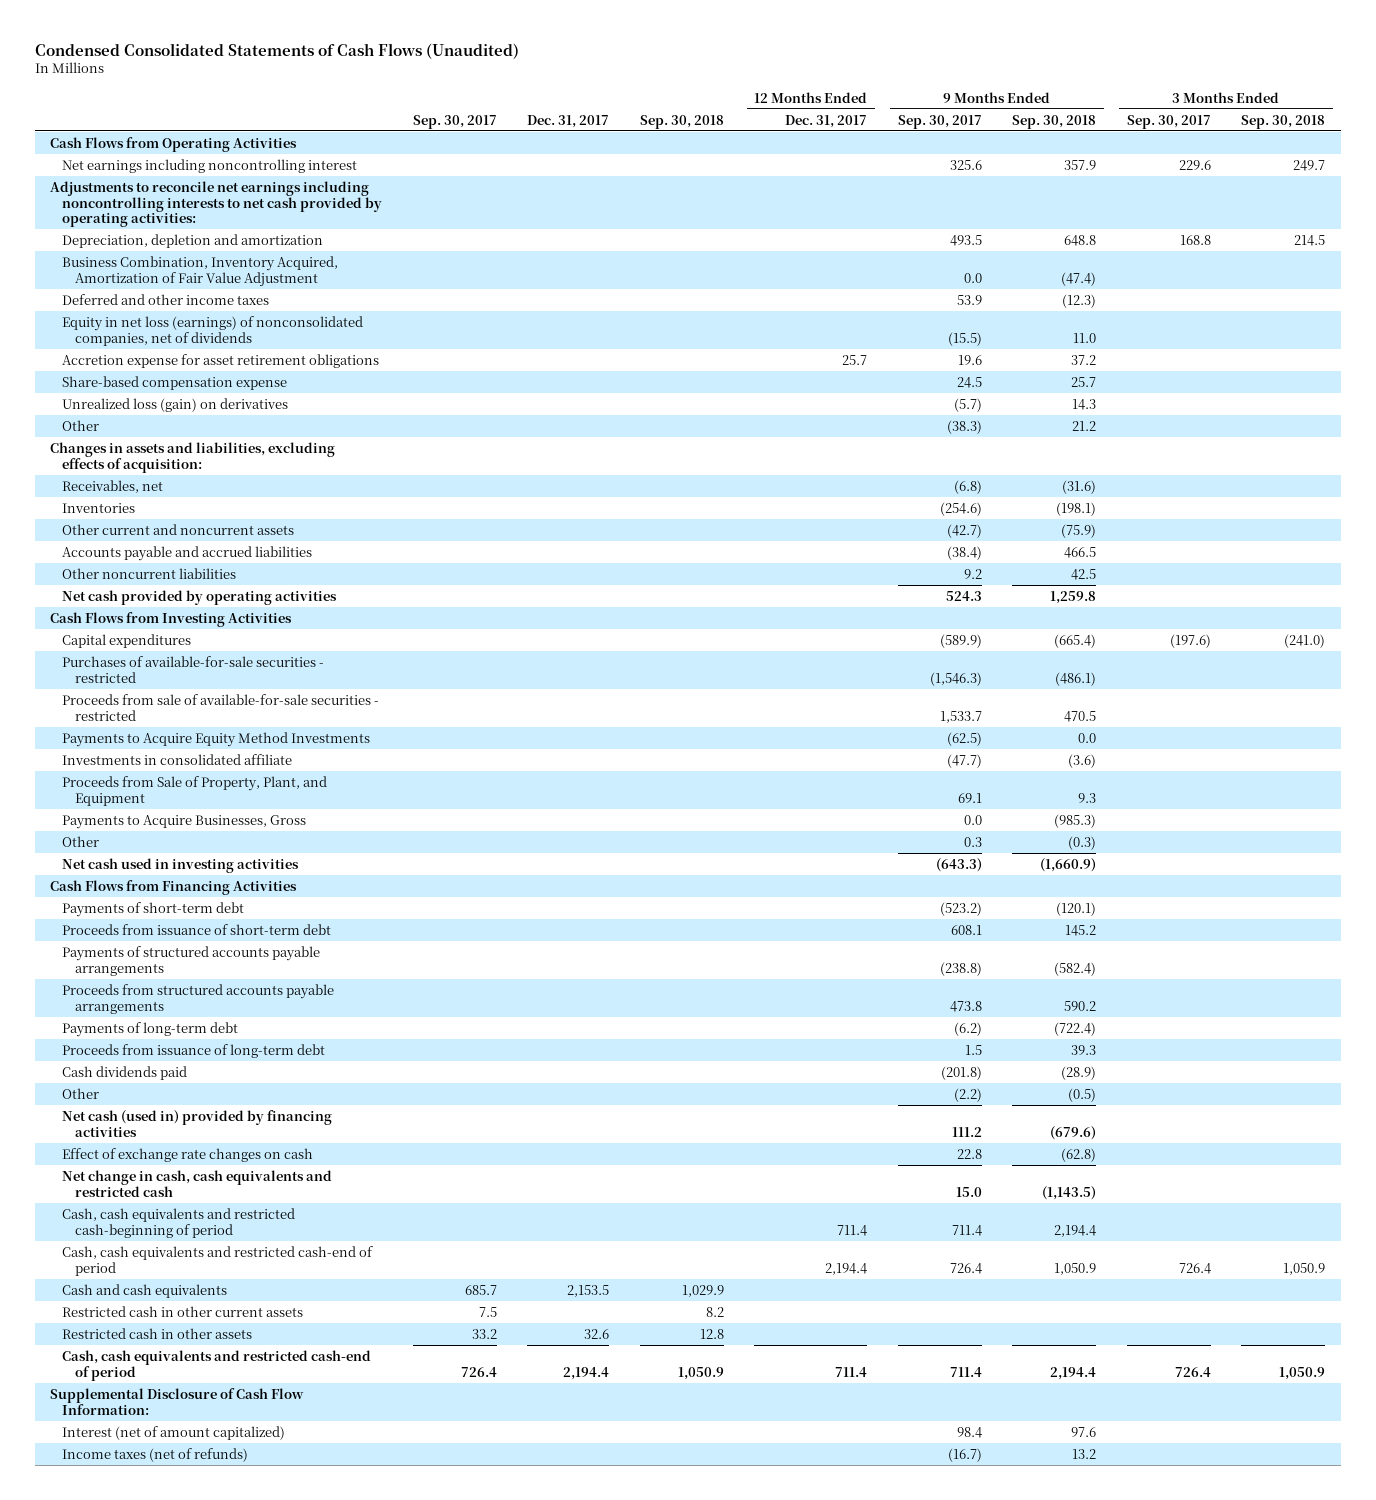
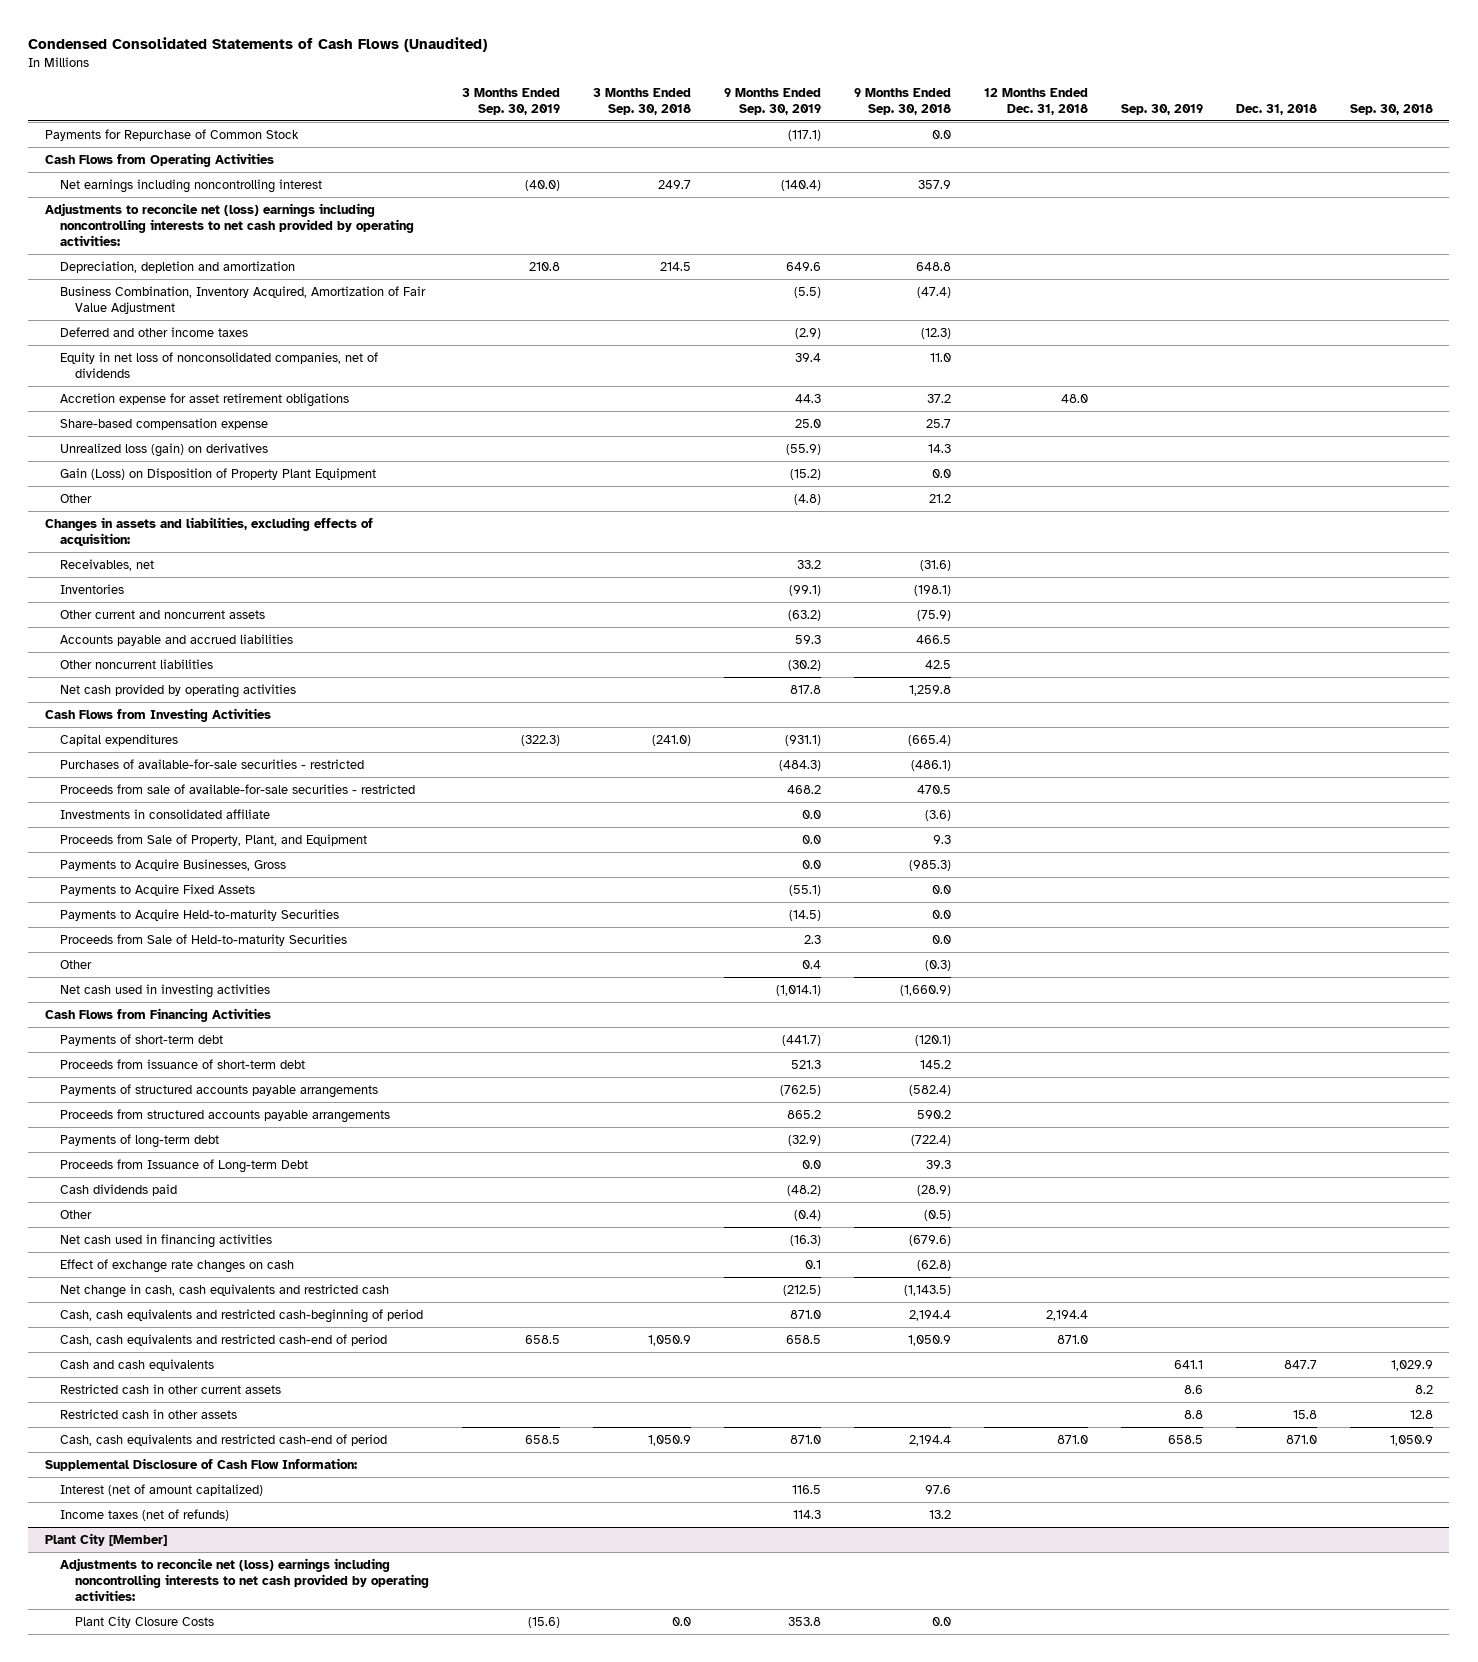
- | Sep. 30, 2017 | Dec. 31, 2017 | Sep. 30, 2018 | 12 Months Ended Dec. 31, 2017 | 9 Months Ended Sep. 30, 2017 | 9 Months Ended Sep. 30, 2018 | 3 Months Ended Sep. 30, 2017 | 3 Months Ended Sep. 30, 2018
+ | 3 Months Ended Sep. 30, 2019 | 3 Months Ended Sep. 30, 2018 | 9 Months Ended Sep. 30, 2019 | 9 Months Ended Sep. 30, 2018 | 12 Months Ended Dec. 31, 2018 | Sep. 30, 2019 | Dec. 31, 2018 | Sep. 30, 2018
+ Payments for Repurchase of Common Stock | | | (117.1) | 0.0 | | | |
- Adjustments to reconcile net earnings including noncontrolling interests to net cash provided by operating activities:
+ Adjustments to reconcile net (loss) earnings including noncontrolling interests to net cash provided by operating activities:
- Equity in net loss (earnings) of nonconsolidated companies, net of dividends | | | | | (15.5) | 11.0 | |
+ Equity in net loss of nonconsolidated companies, net of dividends | | | 39.4 | 11.0 | | | |
+ Gain (Loss) on Disposition of Property Plant Equipment | | | (15.2) | 0.0 | | | |
- Payments to Acquire Equity Method Investments | | | | | (62.5) | 0.0 | |
+ Payments to Acquire Fixed Assets | | | (55.1) | 0.0 | | | |
+ Payments to Acquire Held-to-maturity Securities | | | (14.5) | 0.0 | | | |
+ Proceeds from Sale of Held-to-maturity Securities | | | 2.3 | 0.0 | | | |
- Proceeds from issuance of long-term debt | | | | | 1.5 | 39.3 | |
+ Proceeds from Issuance of Long-term Debt | | | 0.0 | 39.3 | | | |
- Net cash (used in) provided by financing activities | | | | | 111.2 | (679.6) | |
+ Net cash used in financing activities | | | (16.3) | (679.6) | | | |
+ Plant City [Member]
+ Adjustments to reconcile net (loss) earnings including noncontrolling interests to net cash provided by operating activities:
+ Plant City Closure Costs | (15.6) | 0.0 | 353.8 | 0.0 | | | |

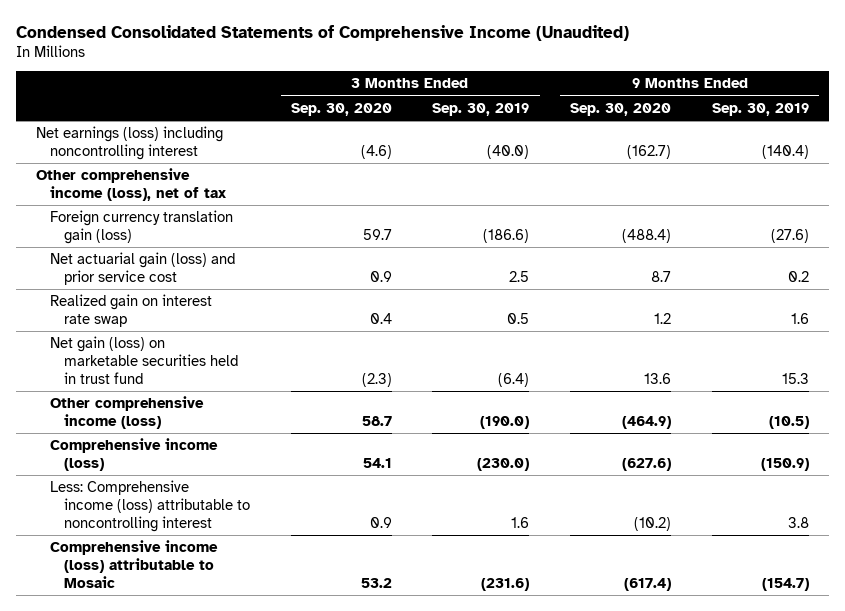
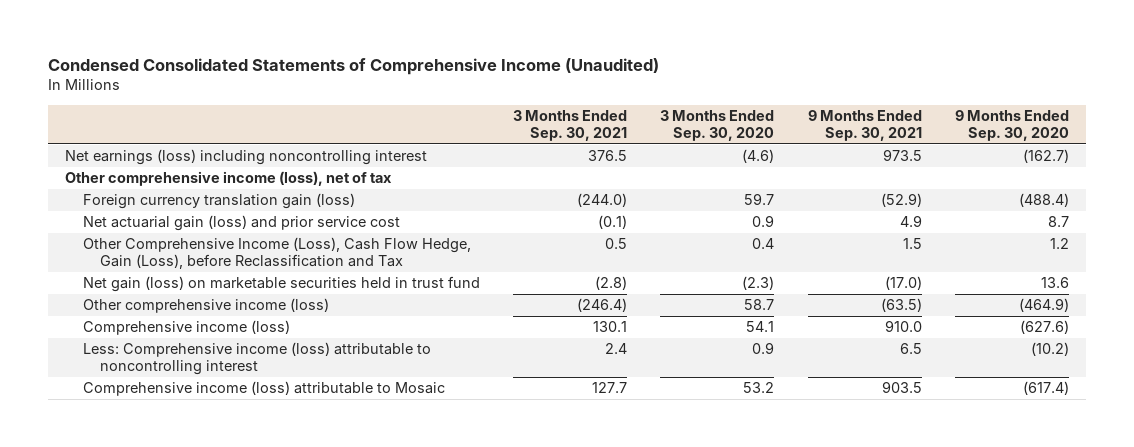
- | 3 Months Ended Sep. 30, 2020 | 3 Months Ended Sep. 30, 2019 | 9 Months Ended Sep. 30, 2020 | 9 Months Ended Sep. 30, 2019
+ | 3 Months Ended Sep. 30, 2021 | 3 Months Ended Sep. 30, 2020 | 9 Months Ended Sep. 30, 2021 | 9 Months Ended Sep. 30, 2020
- Realized gain on interest rate swap | 0.4 | 0.5 | 1.2 | 1.6
+ Other Comprehensive Income (Loss), Cash Flow Hedge, Gain (Loss), before Reclassification and Tax | 0.5 | 0.4 | 1.5 | 1.2

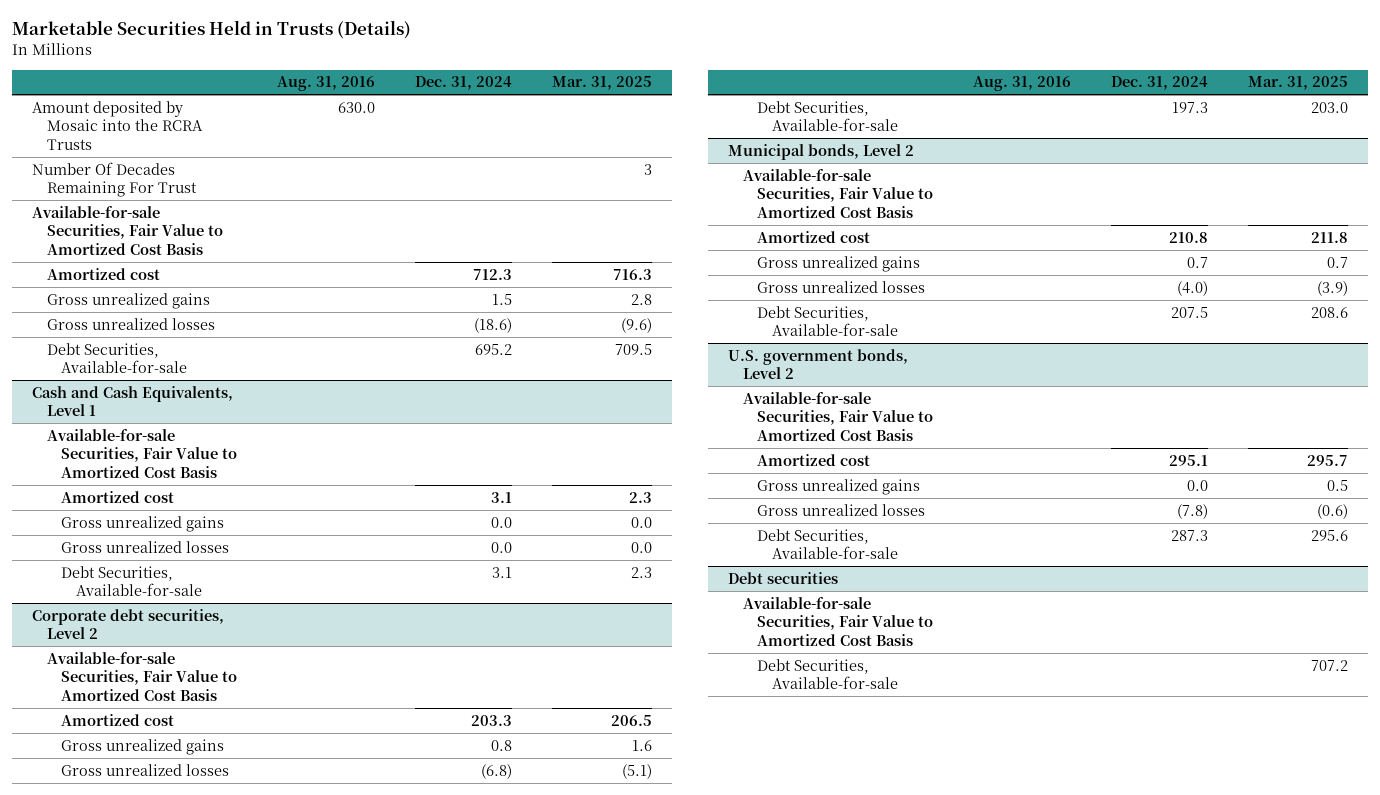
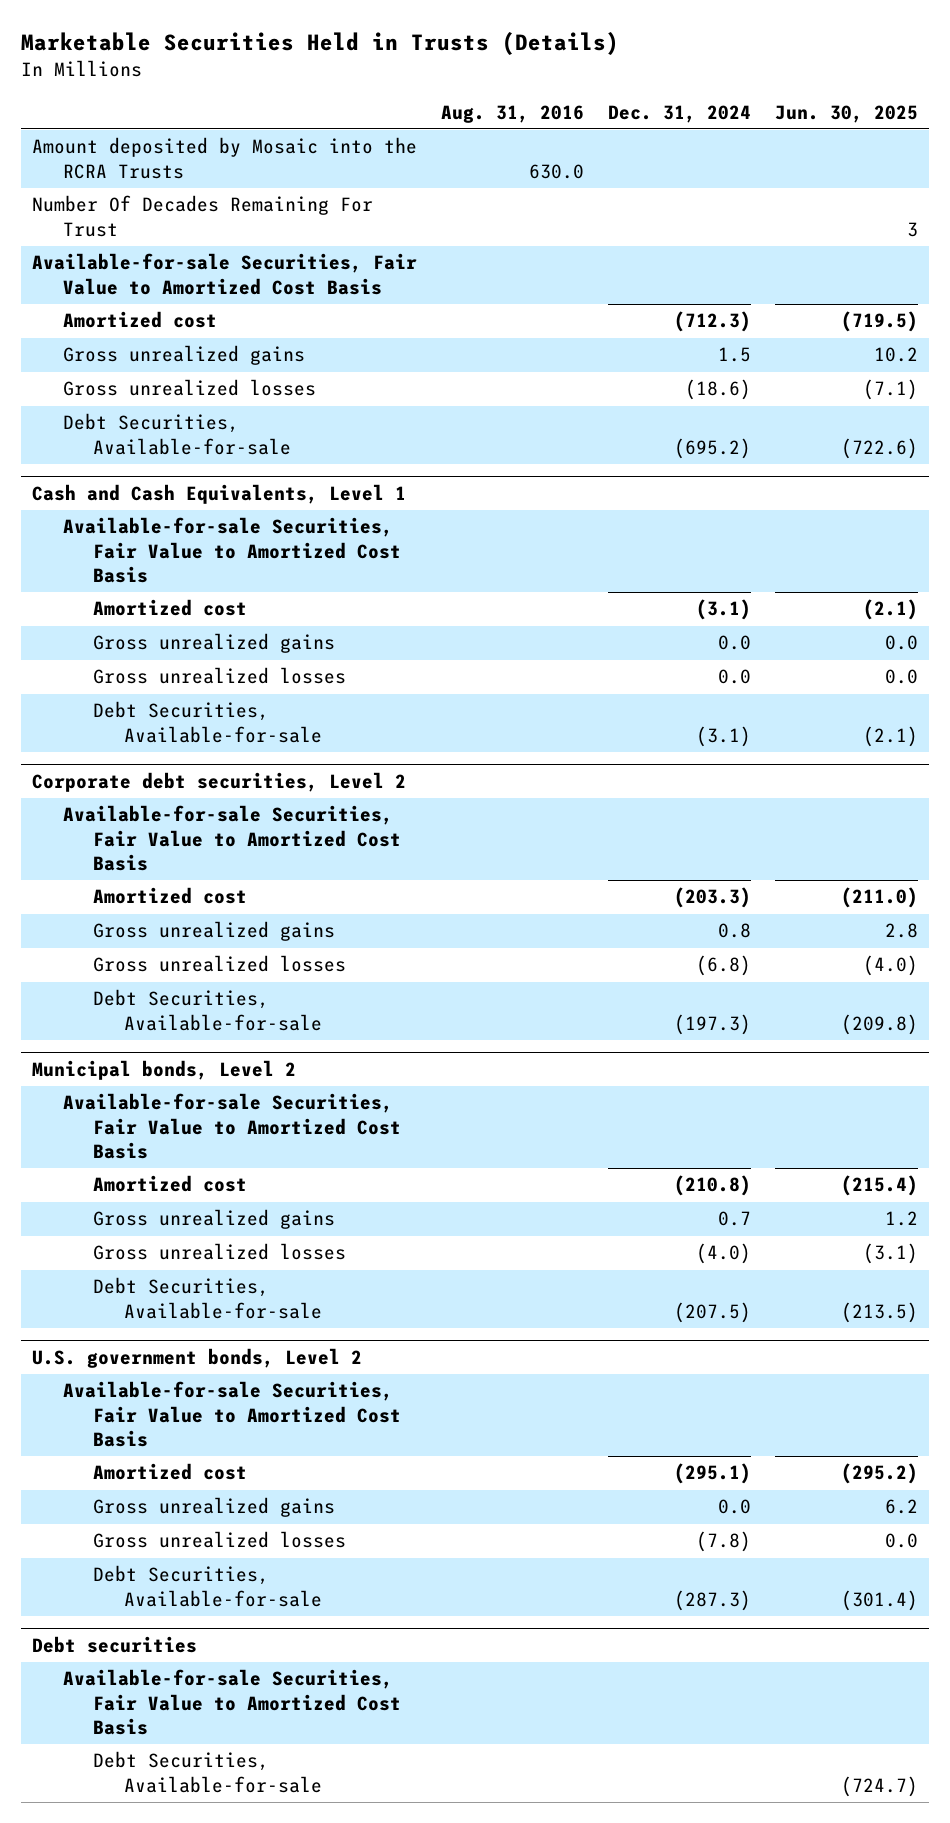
- | Aug. 31, 2016 | Dec. 31, 2024 | Mar. 31, 2025
+ | Aug. 31, 2016 | Dec. 31, 2024 | Jun. 30, 2025
- Amortized cost | | 712.3 | 716.3
+ Amortized cost | | (712.3) | (719.5)
- Debt Securities, Available-for-sale | | 695.2 | 709.5
+ Debt Securities, Available-for-sale | | (695.2) | (722.6)
@ Cash and Cash Equivalents, Level 1
- Amortized cost | | 3.1 | 2.3
+ Amortized cost | | (3.1) | (2.1)
- Debt Securities, Available-for-sale | | 3.1 | 2.3
+ Debt Securities, Available-for-sale | | (3.1) | (2.1)
@ Corporate debt securities, Level 2
- Amortized cost | | 203.3 | 206.5
+ Amortized cost | | (203.3) | (211.0)
- Debt Securities, Available-for-sale | | 197.3 | 203.0
+ Debt Securities, Available-for-sale | | (197.3) | (209.8)
@ Municipal bonds, Level 2
- Amortized cost | | 210.8 | 211.8
+ Amortized cost | | (210.8) | (215.4)
- Debt Securities, Available-for-sale | | 207.5 | 208.6
+ Debt Securities, Available-for-sale | | (207.5) | (213.5)
@ U.S. government bonds, Level 2
- Amortized cost | | 295.1 | 295.7
+ Amortized cost | | (295.1) | (295.2)
- Debt Securities, Available-for-sale | | 287.3 | 295.6
+ Debt Securities, Available-for-sale | | (287.3) | (301.4)

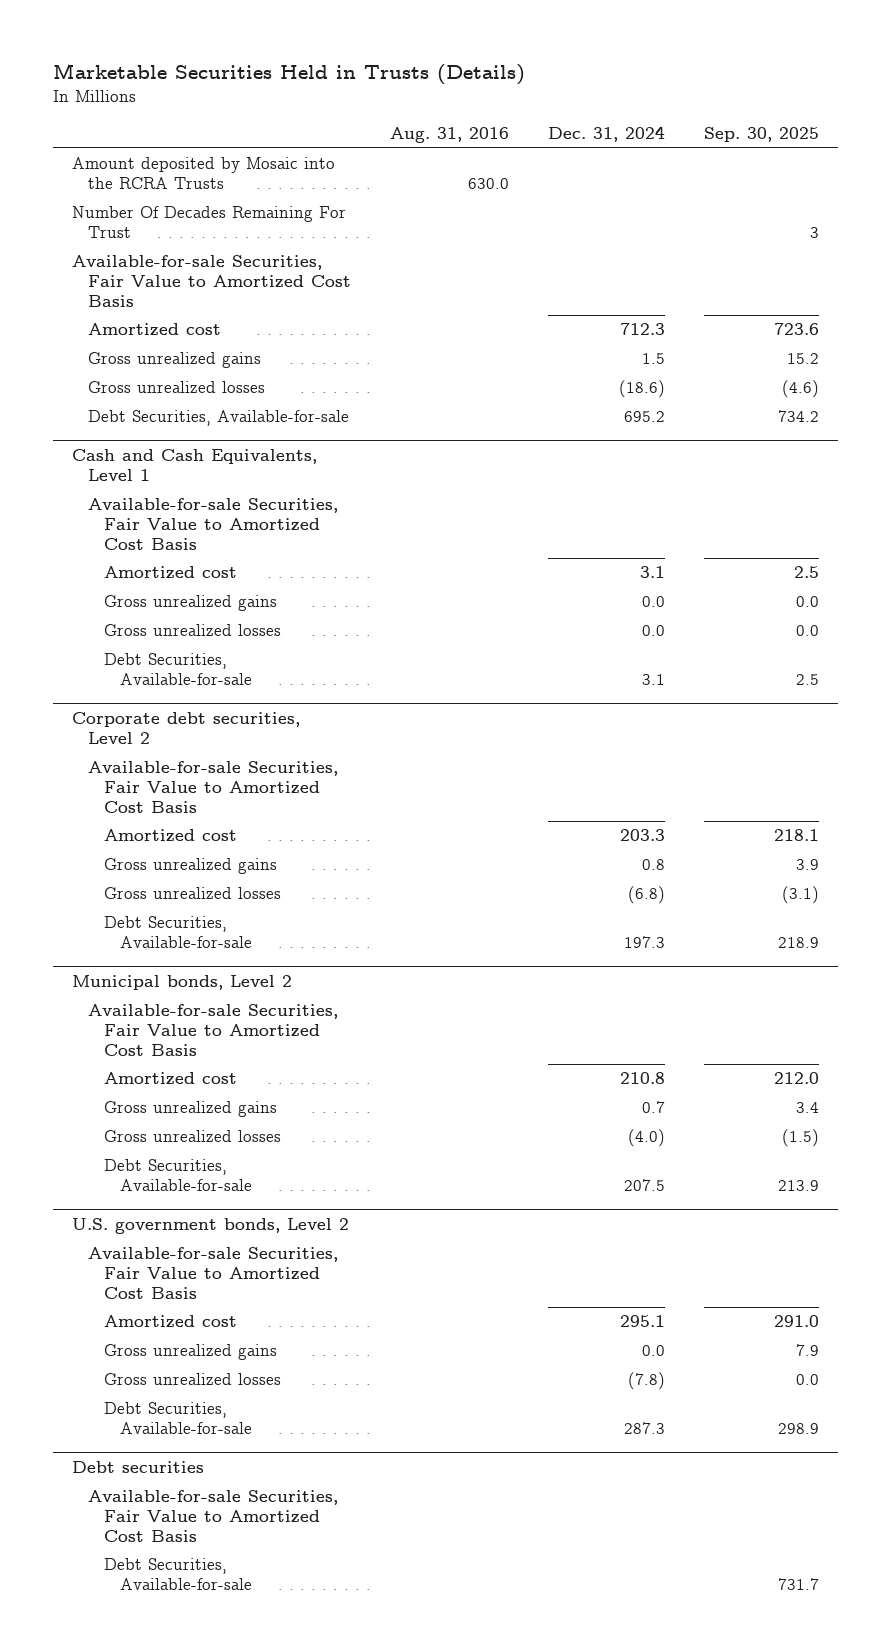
- | Aug. 31, 2016 | Dec. 31, 2024 | Jun. 30, 2025
+ | Aug. 31, 2016 | Dec. 31, 2024 | Sep. 30, 2025
- Amortized cost | | (712.3) | (719.5)
+ Amortized cost | | 712.3 | 723.6
- Debt Securities, Available-for-sale | | (695.2) | (722.6)
+ Debt Securities, Available-for-sale | | 695.2 | 734.2
@ Cash and Cash Equivalents, Level 1
- Amortized cost | | (3.1) | (2.1)
+ Amortized cost | | 3.1 | 2.5
- Debt Securities, Available-for-sale | | (3.1) | (2.1)
+ Debt Securities, Available-for-sale | | 3.1 | 2.5
@ Corporate debt securities, Level 2
- Amortized cost | | (203.3) | (211.0)
+ Amortized cost | | 203.3 | 218.1
- Debt Securities, Available-for-sale | | (197.3) | (209.8)
+ Debt Securities, Available-for-sale | | 197.3 | 218.9
@ Municipal bonds, Level 2
- Amortized cost | | (210.8) | (215.4)
+ Amortized cost | | 210.8 | 212.0
- Debt Securities, Available-for-sale | | (207.5) | (213.5)
+ Debt Securities, Available-for-sale | | 207.5 | 213.9
@ U.S. government bonds, Level 2
- Amortized cost | | (295.1) | (295.2)
+ Amortized cost | | 295.1 | 291.0
- Debt Securities, Available-for-sale | | (287.3) | (301.4)
+ Debt Securities, Available-for-sale | | 287.3 | 298.9

